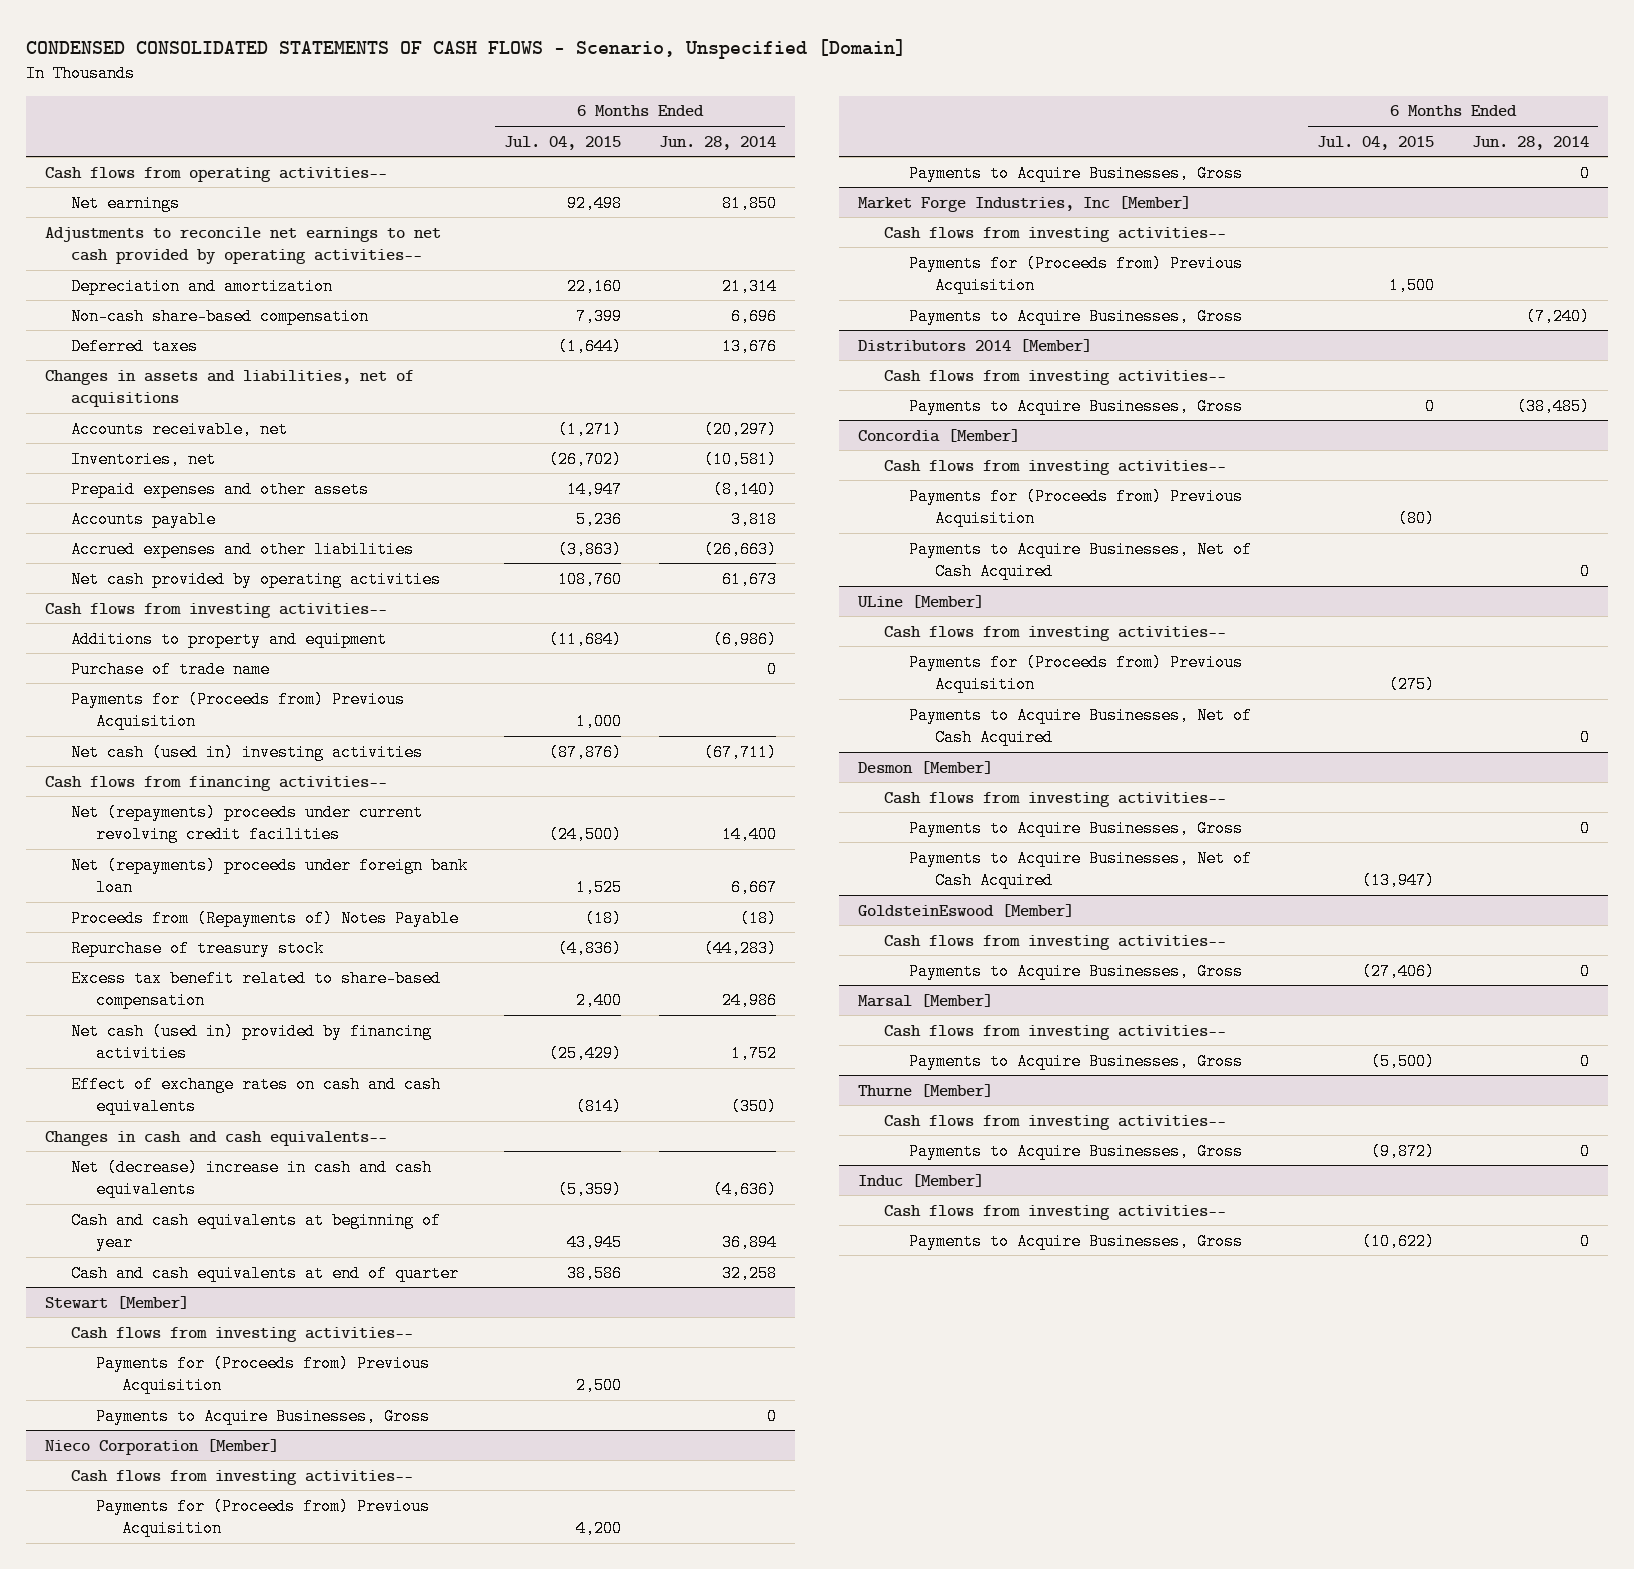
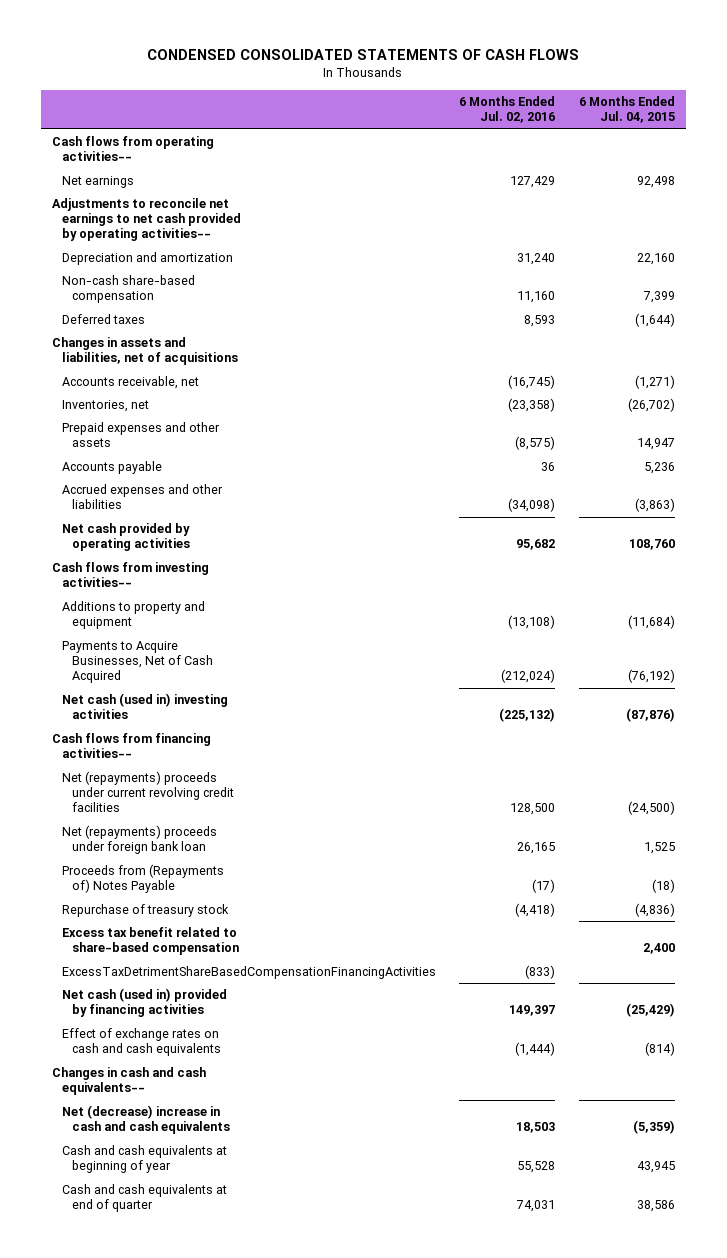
- CONDENSED CONSOLIDATED STATEMENTS OF CASH FLOWS - Scenario, Unspecified [Domain]
+ CONDENSED CONSOLIDATED STATEMENTS OF CASH FLOWS
- | 6 Months Ended Jul. 04, 2015 | 6 Months Ended Jun. 28, 2014
+ | 6 Months Ended Jul. 02, 2016 | 6 Months Ended Jul. 04, 2015
- Purchase of trade name | | 0
- Payments for (Proceeds from) Previous Acquisition | 1,000 |
+ Payments to Acquire Businesses, Net of Cash Acquired | (212,024) | (76,192)
+ ExcessTaxDetrimentShareBasedCompensationFinancingActivities | (833) |
- Stewart [Member]
- Cash flows from investing activities--
- Payments for (Proceeds from) Previous Acquisition | 2,500 |
- Payments to Acquire Businesses, Gross | | 0
- Nieco Corporation [Member]
- Cash flows from investing activities--
- Payments for (Proceeds from) Previous Acquisition | 4,200 |
- Payments to Acquire Businesses, Gross | | 0
- Market Forge Industries, Inc [Member]
- Cash flows from investing activities--
- Payments for (Proceeds from) Previous Acquisition | 1,500 |
- Payments to Acquire Businesses, Gross | | (7,240)
- Distributors 2014 [Member]
- Cash flows from investing activities--
- Payments to Acquire Businesses, Gross | 0 | (38,485)
- Concordia [Member]
- Cash flows from investing activities--
- Payments for (Proceeds from) Previous Acquisition | (80) |
- Payments to Acquire Businesses, Net of Cash Acquired | | 0
- ULine [Member]
- Cash flows from investing activities--
- Payments for (Proceeds from) Previous Acquisition | (275) |
- Payments to Acquire Businesses, Net of Cash Acquired | | 0
- Desmon [Member]
- Cash flows from investing activities--
- Payments to Acquire Businesses, Gross | | 0
- Payments to Acquire Businesses, Net of Cash Acquired | (13,947) |
- GoldsteinEswood [Member]
- Cash flows from investing activities--
- Payments to Acquire Businesses, Gross | (27,406) | 0
- Marsal [Member]
- Cash flows from investing activities--
- Payments to Acquire Businesses, Gross | (5,500) | 0
- Thurne [Member]
- Cash flows from investing activities--
- Payments to Acquire Businesses, Gross | (9,872) | 0
- Induc [Member]
- Cash flows from investing activities--
- Payments to Acquire Businesses, Gross | (10,622) | 0

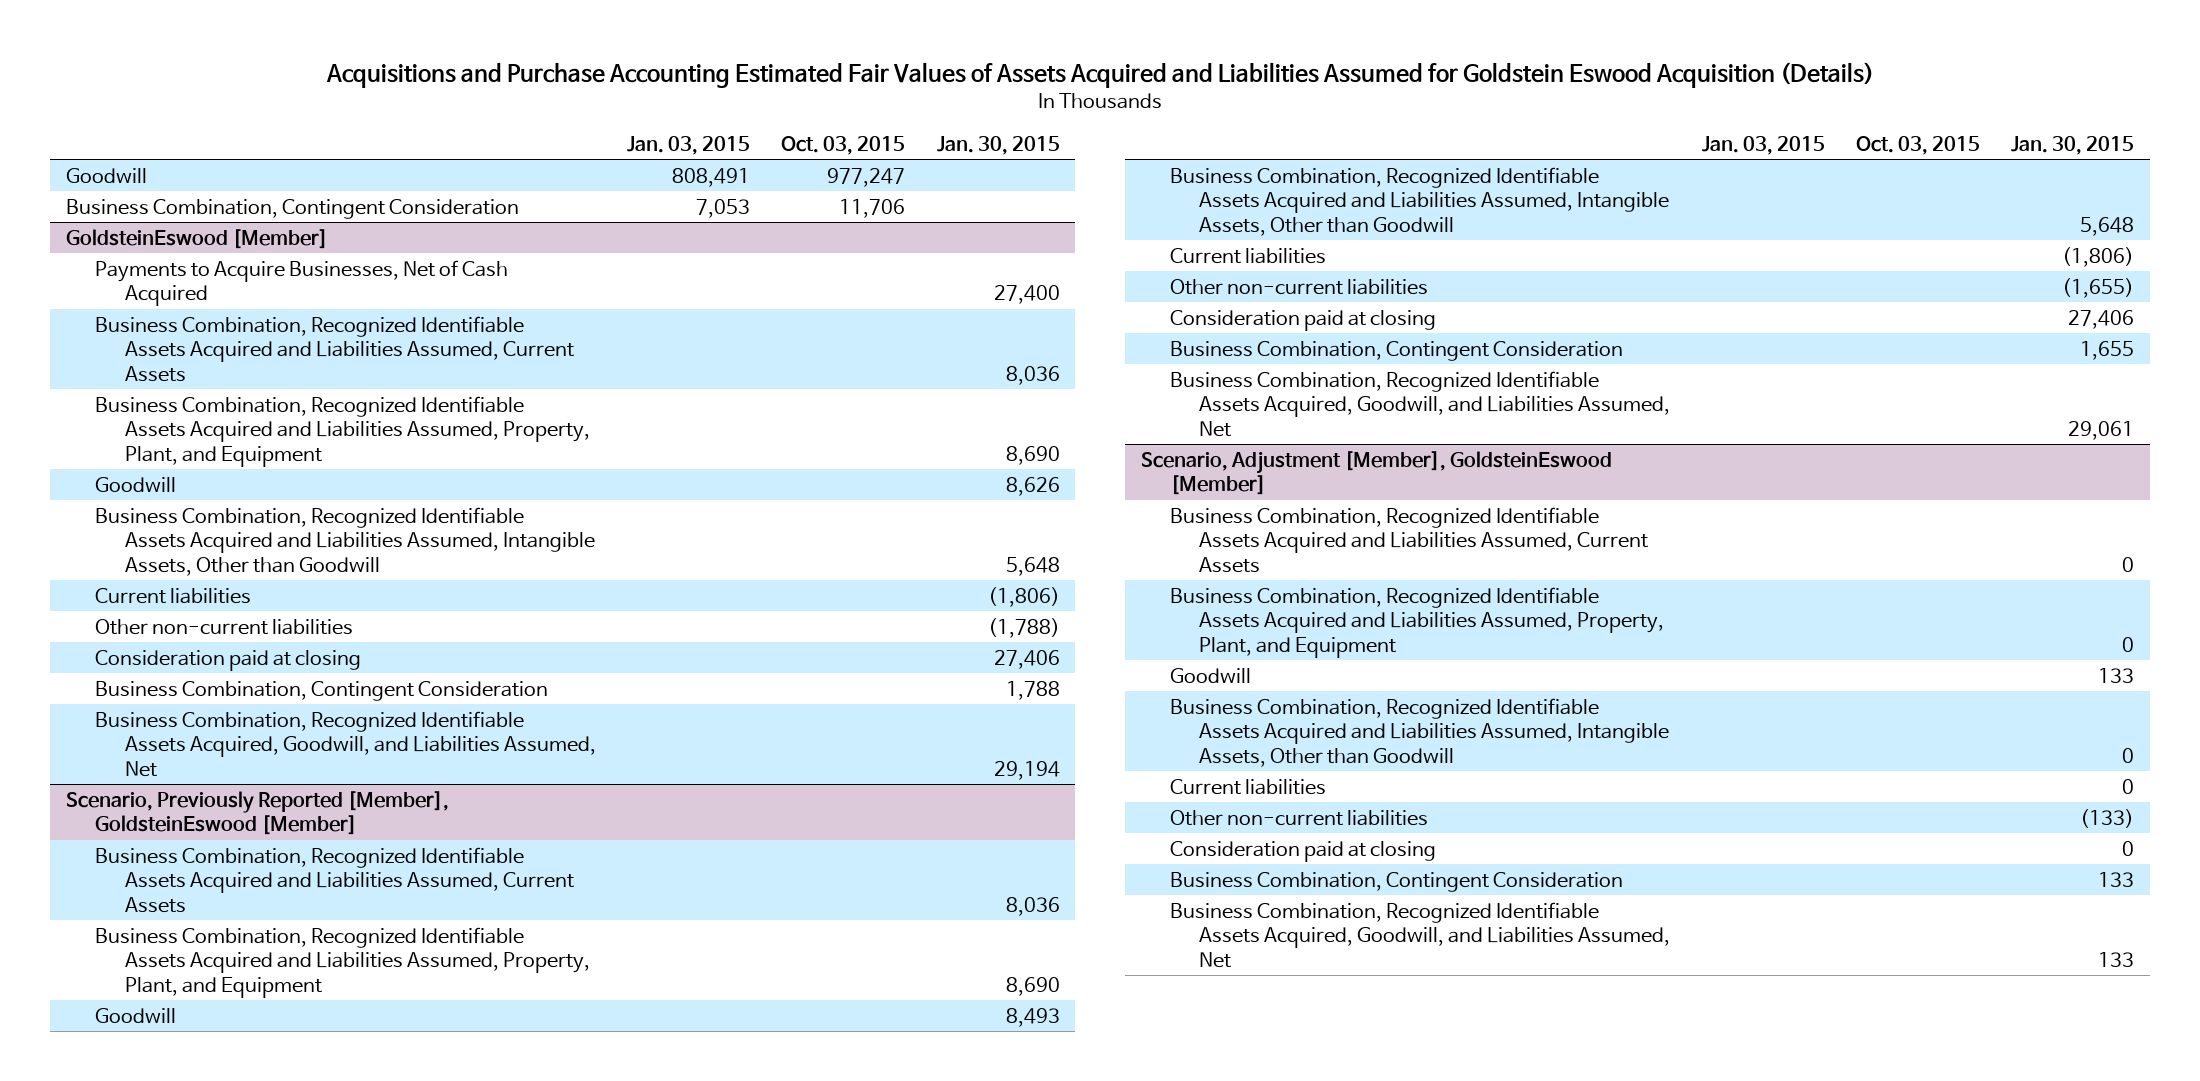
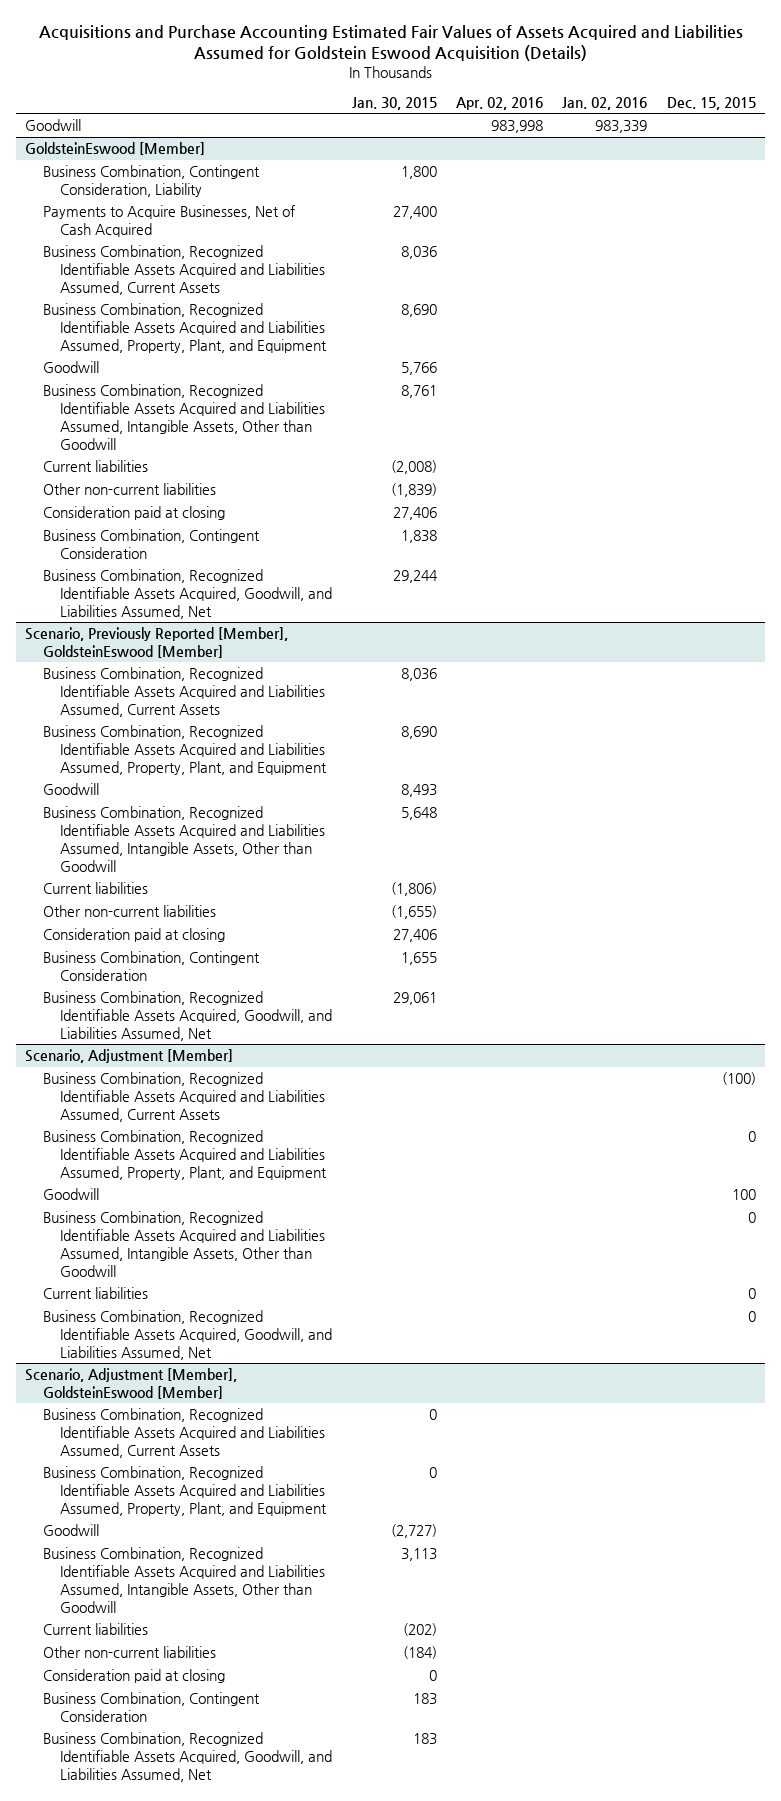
- | Jan. 03, 2015 | Oct. 03, 2015 | Jan. 30, 2015
+ | Jan. 30, 2015 | Apr. 02, 2016 | Jan. 02, 2016 | Dec. 15, 2015
- Business Combination, Contingent Consideration | 7,053 | 11,706 |
@ GoldsteinEswood [Member]
+ Business Combination, Contingent Consideration, Liability | 1,800 | | |
- Goodwill | | | 8,626
- Business Combination, Recognized Identifiable Assets Acquired and Liabilities Assumed, Intangible Assets, Other than Goodwill | | | 5,648
- Current liabilities | | | (1,806)
- Other non-current liabilities | | | (1,788)
+ Goodwill | 5,766 | | |
+ Business Combination, Recognized Identifiable Assets Acquired and Liabilities Assumed, Intangible Assets, Other than Goodwill | 8,761 | | |
+ Current liabilities | (2,008) | | |
+ Other non-current liabilities | (1,839) | | |
- Business Combination, Contingent Consideration | | | 1,788
- Business Combination, Recognized Identifiable Assets Acquired, Goodwill, and Liabilities Assumed, Net | | | 29,194
+ Business Combination, Contingent Consideration | 1,838 | | |
+ Business Combination, Recognized Identifiable Assets Acquired, Goodwill, and Liabilities Assumed, Net | 29,244 | | |
+ Scenario, Adjustment [Member]
+ Business Combination, Recognized Identifiable Assets Acquired and Liabilities Assumed, Current Assets | | | | (100)
+ Business Combination, Recognized Identifiable Assets Acquired and Liabilities Assumed, Property, Plant, and Equipment | | | | 0
+ Goodwill | | | | 100
+ Business Combination, Recognized Identifiable Assets Acquired and Liabilities Assumed, Intangible Assets, Other than Goodwill | | | | 0
+ Current liabilities | | | | 0
+ Business Combination, Recognized Identifiable Assets Acquired, Goodwill, and Liabilities Assumed, Net | | | | 0
@ Scenario, Adjustment [Member], GoldsteinEswood [Member]
- Goodwill | | | 133
- Business Combination, Recognized Identifiable Assets Acquired and Liabilities Assumed, Intangible Assets, Other than Goodwill | | | 0
- Current liabilities | | | 0
- Other non-current liabilities | | | (133)
+ Goodwill | (2,727) | | |
+ Business Combination, Recognized Identifiable Assets Acquired and Liabilities Assumed, Intangible Assets, Other than Goodwill | 3,113 | | |
+ Current liabilities | (202) | | |
+ Other non-current liabilities | (184) | | |
- Business Combination, Contingent Consideration | | | 133
- Business Combination, Recognized Identifiable Assets Acquired, Goodwill, and Liabilities Assumed, Net | | | 133
+ Business Combination, Contingent Consideration | 183 | | |
+ Business Combination, Recognized Identifiable Assets Acquired, Goodwill, and Liabilities Assumed, Net | 183 | | |

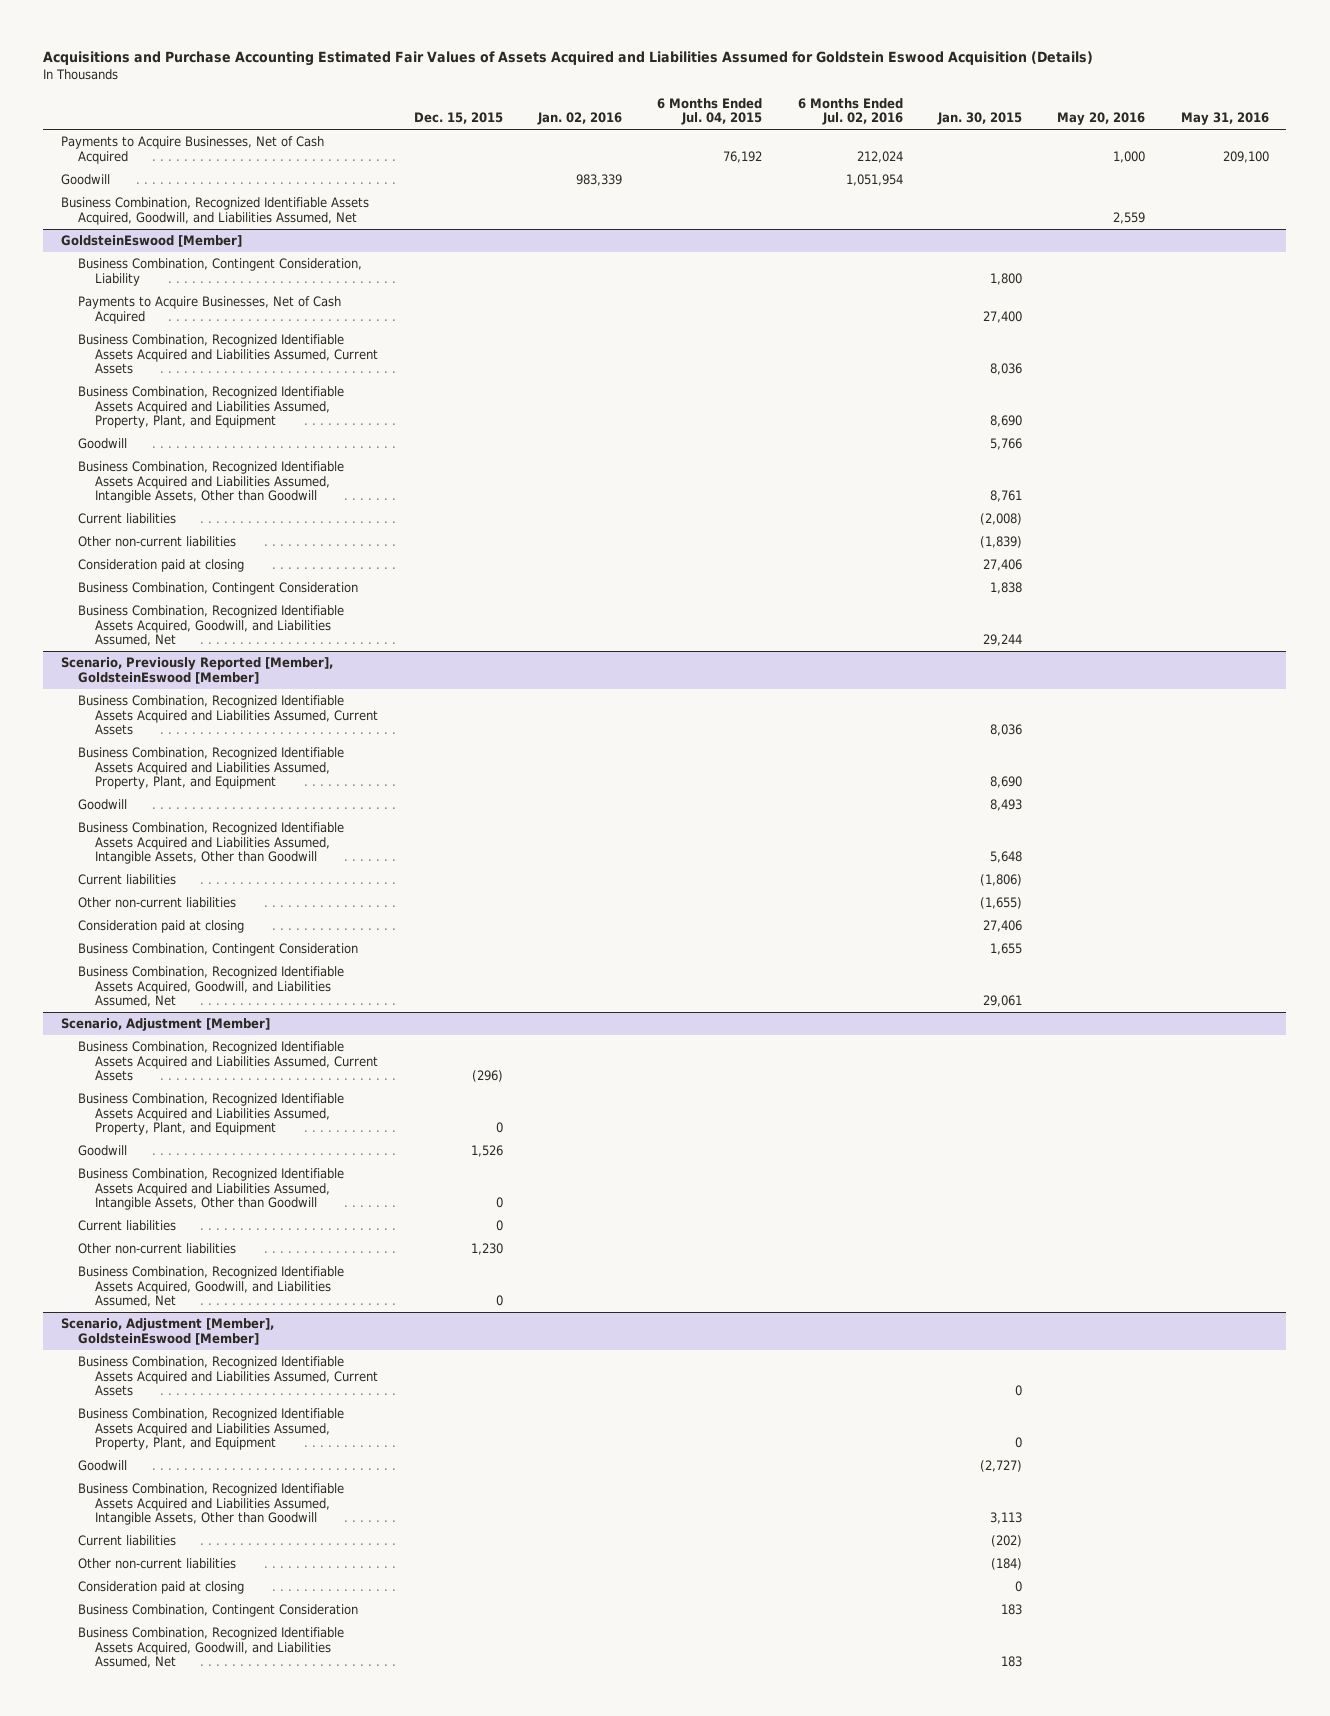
- | Jan. 30, 2015 | Apr. 02, 2016 | Jan. 02, 2016 | Dec. 15, 2015
+ | Dec. 15, 2015 | Jan. 02, 2016 | 6 Months Ended Jul. 04, 2015 | 6 Months Ended Jul. 02, 2016 | Jan. 30, 2015 | May 20, 2016 | May 31, 2016
+ Payments to Acquire Businesses, Net of Cash Acquired | | | 76,192 | 212,024 | | 1,000 | 209,100
+ Business Combination, Recognized Identifiable Assets Acquired, Goodwill, and Liabilities Assumed, Net | | | | | | 2,559 |
@ Scenario, Adjustment [Member]
- Business Combination, Recognized Identifiable Assets Acquired and Liabilities Assumed, Current Assets | | | | (100)
+ Business Combination, Recognized Identifiable Assets Acquired and Liabilities Assumed, Current Assets | (296) | | | | | |
- Goodwill | | | | 100
+ Goodwill | 1,526 | | | | | |
+ Other non-current liabilities | 1,230 | | | | | |

